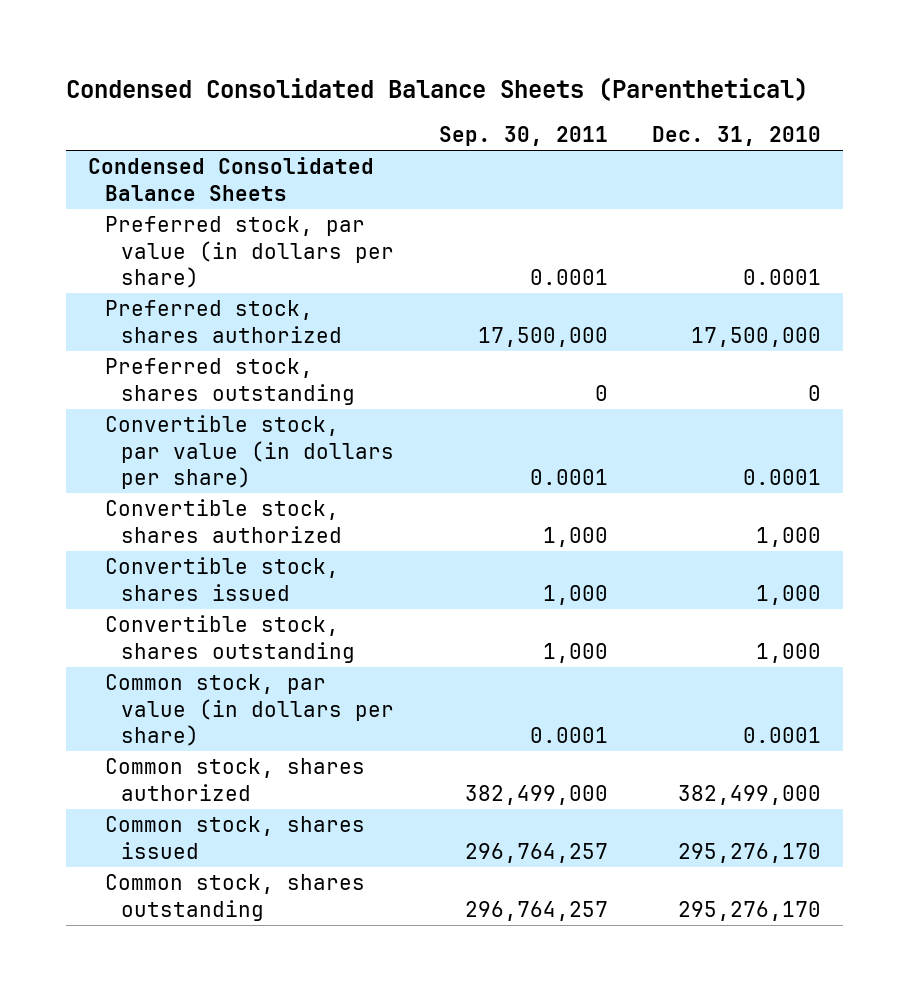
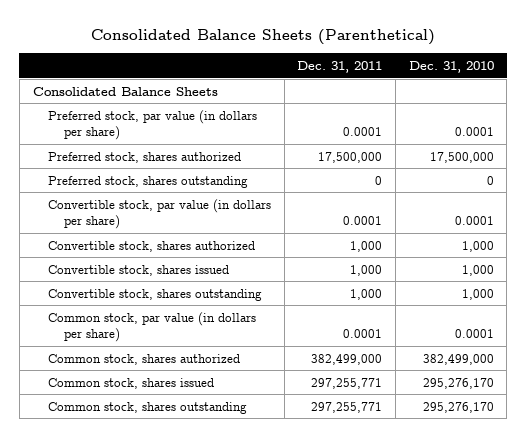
- Condensed Consolidated Balance Sheets (Parenthetical)
+ Consolidated Balance Sheets (Parenthetical)
- | Sep. 30, 2011 | Dec. 31, 2010
+ | Dec. 31, 2011 | Dec. 31, 2010
- Condensed Consolidated Balance Sheets
+ Consolidated Balance Sheets

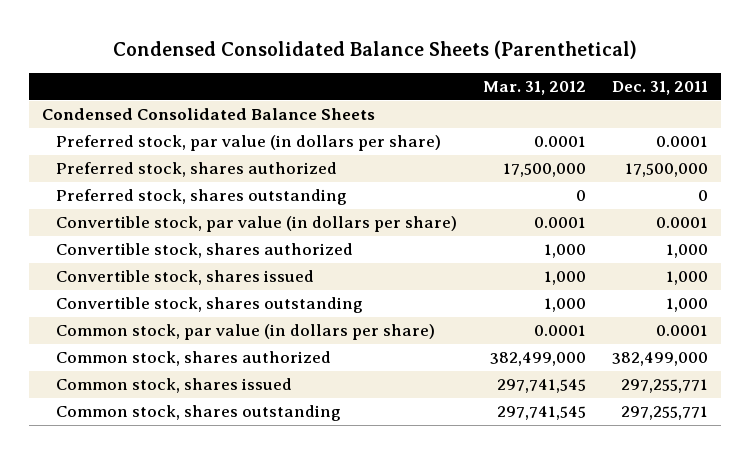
- Consolidated Balance Sheets (Parenthetical)
+ Condensed Consolidated Balance Sheets (Parenthetical)
- | Dec. 31, 2011 | Dec. 31, 2010
+ | Mar. 31, 2012 | Dec. 31, 2011
- Consolidated Balance Sheets
+ Condensed Consolidated Balance Sheets

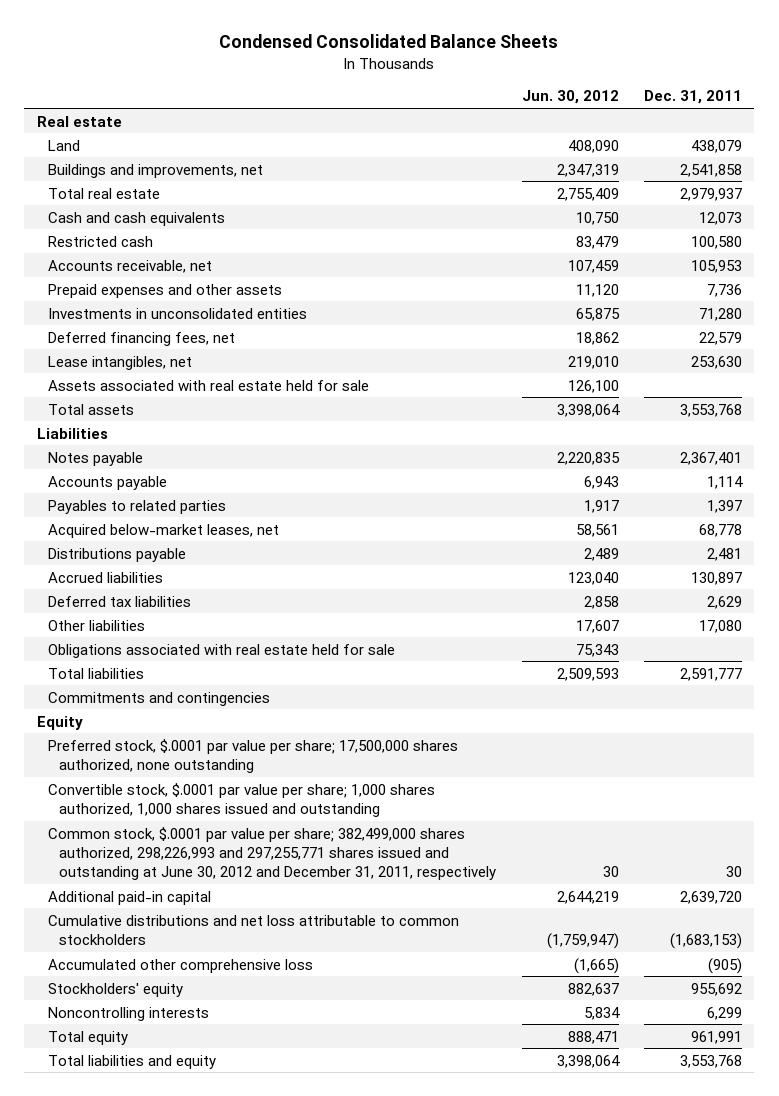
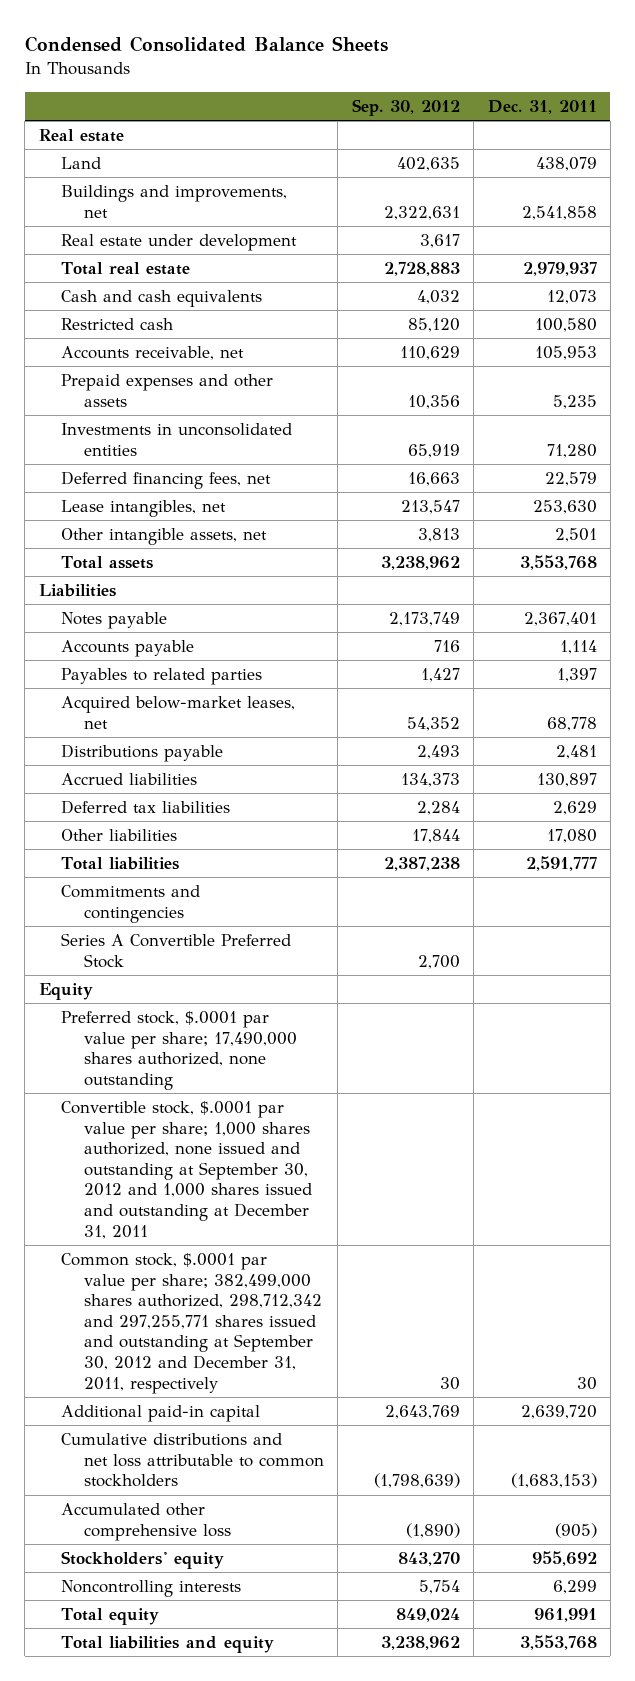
- | Jun. 30, 2012 | Dec. 31, 2011
+ | Sep. 30, 2012 | Dec. 31, 2011
+ Real estate under development | 3,617 |
- Prepaid expenses and other assets | 11,120 | 7,736
+ Prepaid expenses and other assets | 10,356 | 5,235
- Assets associated with real estate held for sale | 126,100 |
+ Other intangible assets, net | 3,813 | 2,501
- Obligations associated with real estate held for sale | 75,343 |
+ Series A Convertible Preferred Stock | 2,700 |
- Preferred stock, $.0001 par value per share; 17,500,000 shares authorized, none outstanding
- Convertible stock, $.0001 par value per share; 1,000 shares authorized, 1,000 shares issued and outstanding
- Common stock, $.0001 par value per share; 382,499,000 shares authorized, 298,226,993 and 297,255,771 shares issued and outstanding at June 30, 2012 and December 31, 2011, respectively | 30 | 30
+ Preferred stock, $.0001 par value per share; 17,490,000 shares authorized, none outstanding
+ Convertible stock, $.0001 par value per share; 1,000 shares authorized, none issued and outstanding at September 30, 2012 and 1,000 shares issued and outstanding at December 31, 2011
+ Common stock, $.0001 par value per share; 382,499,000 shares authorized, 298,712,342 and 297,255,771 shares issued and outstanding at September 30, 2012 and December 31, 2011, respectively | 30 | 30

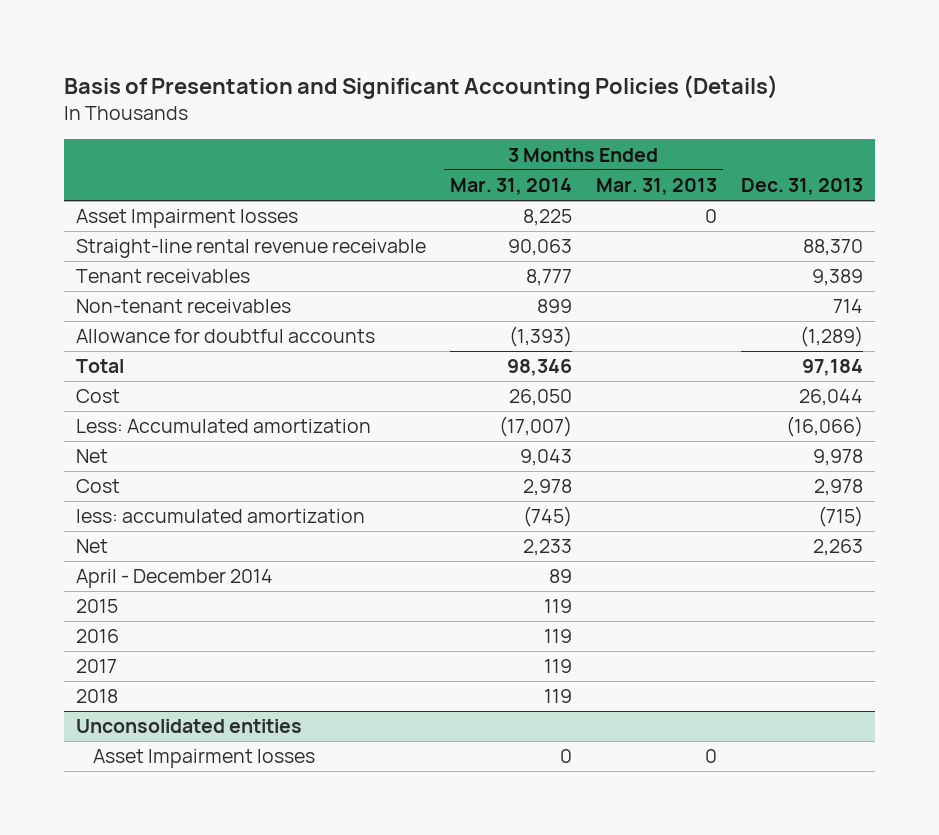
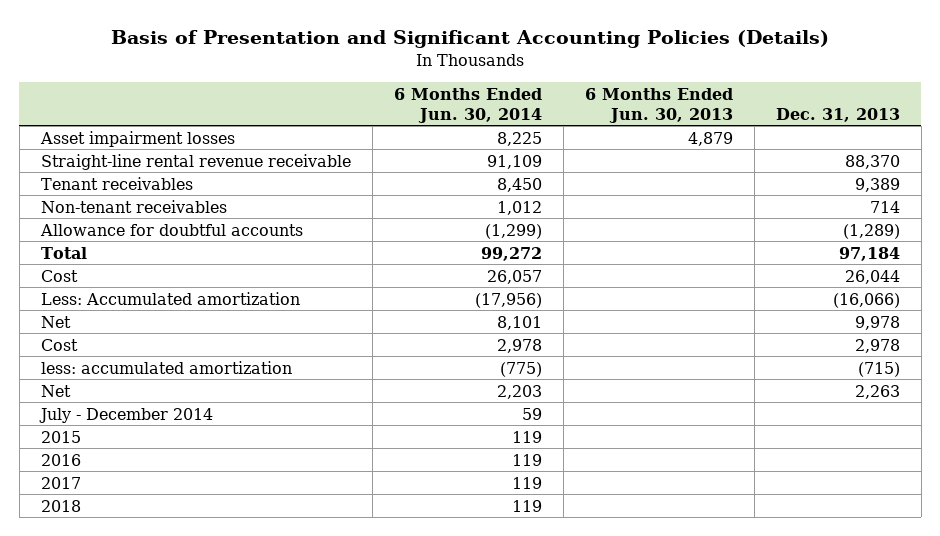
- | 3 Months Ended Mar. 31, 2014 | 3 Months Ended Mar. 31, 2013 | Dec. 31, 2013
+ | 6 Months Ended Jun. 30, 2014 | 6 Months Ended Jun. 30, 2013 | Dec. 31, 2013
- Asset Impairment losses | 8,225 | 0 |
+ Asset impairment losses | 8,225 | 4,879 |
- April - December 2014 | 89 | |
+ July - December 2014 | 59 | |
- Unconsolidated entities
- Asset Impairment losses | 0 | 0 |

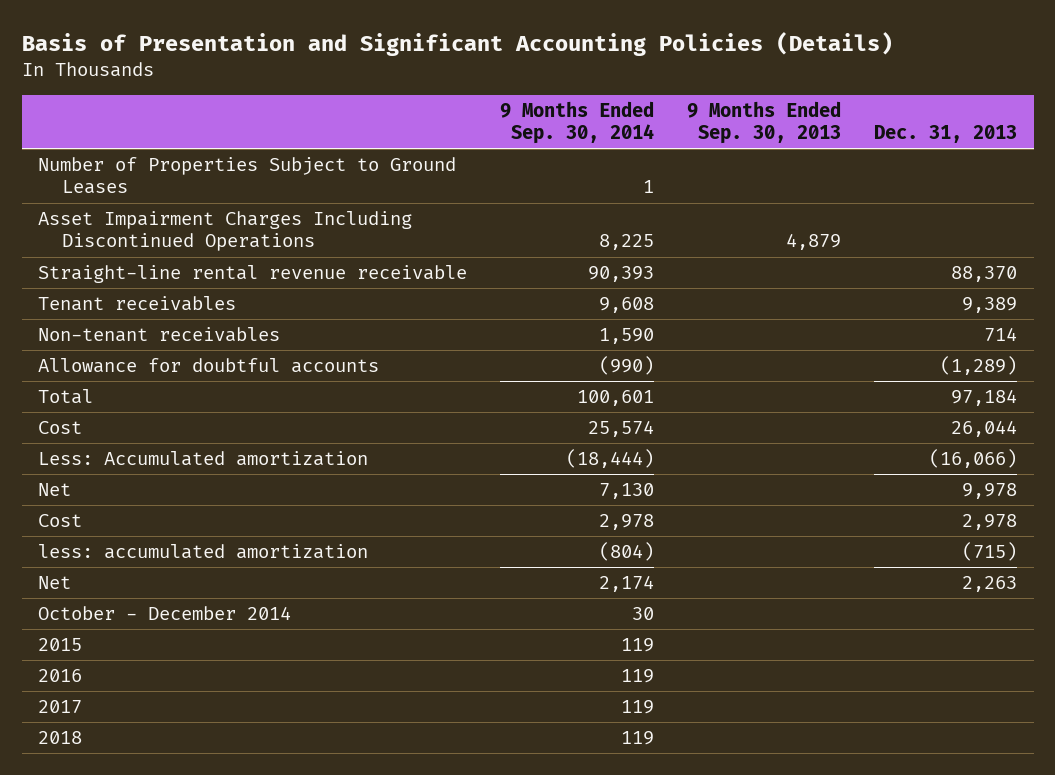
- | 6 Months Ended Jun. 30, 2014 | 6 Months Ended Jun. 30, 2013 | Dec. 31, 2013
+ | 9 Months Ended Sep. 30, 2014 | 9 Months Ended Sep. 30, 2013 | Dec. 31, 2013
- Asset impairment losses | 8,225 | 4,879 |
+ Number of Properties Subject to Ground Leases | 1 | |
+ Asset Impairment Charges Including Discontinued Operations | 8,225 | 4,879 |
- July - December 2014 | 59 | |
+ October - December 2014 | 30 | |

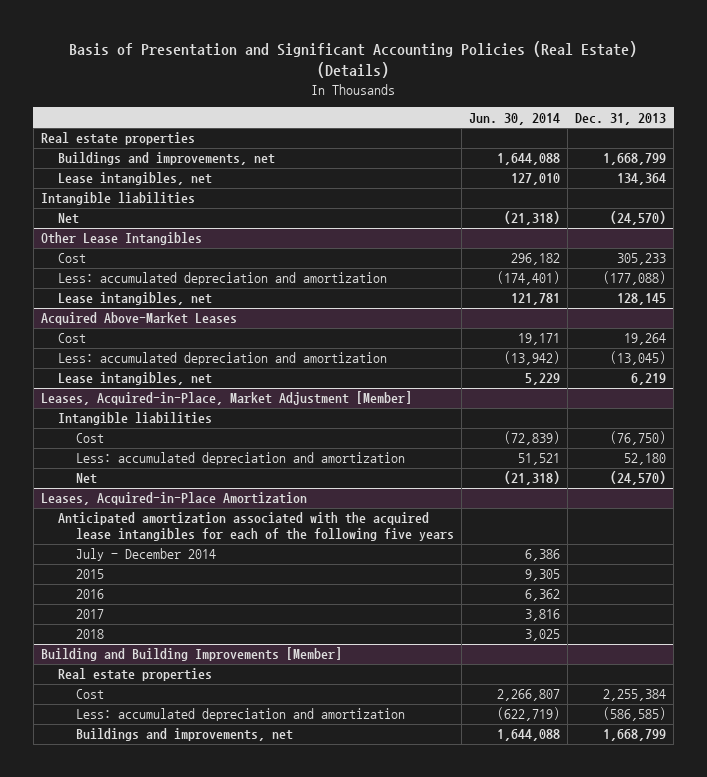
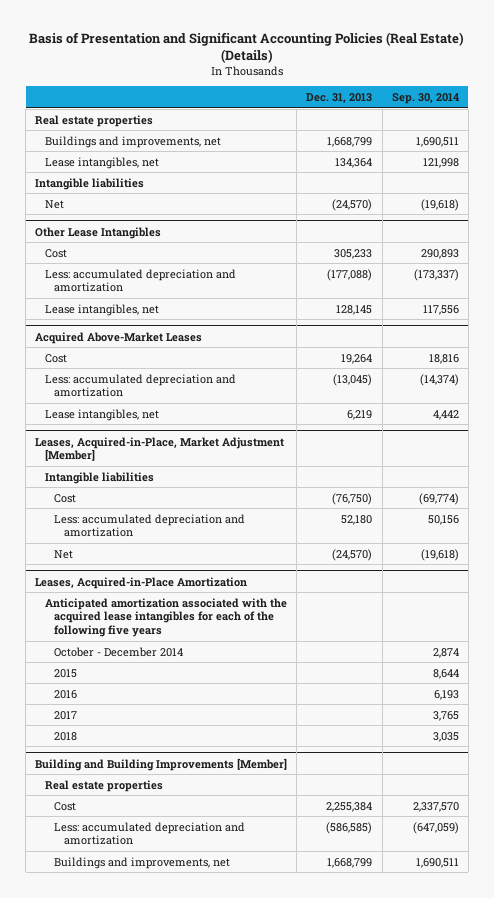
- | Jun. 30, 2014 | Dec. 31, 2013
+ | Dec. 31, 2013 | Sep. 30, 2014
@ Leases, Acquired-in-Place Amortization
- July - December 2014 | 6,386 |
+ October - December 2014 | | 2,874

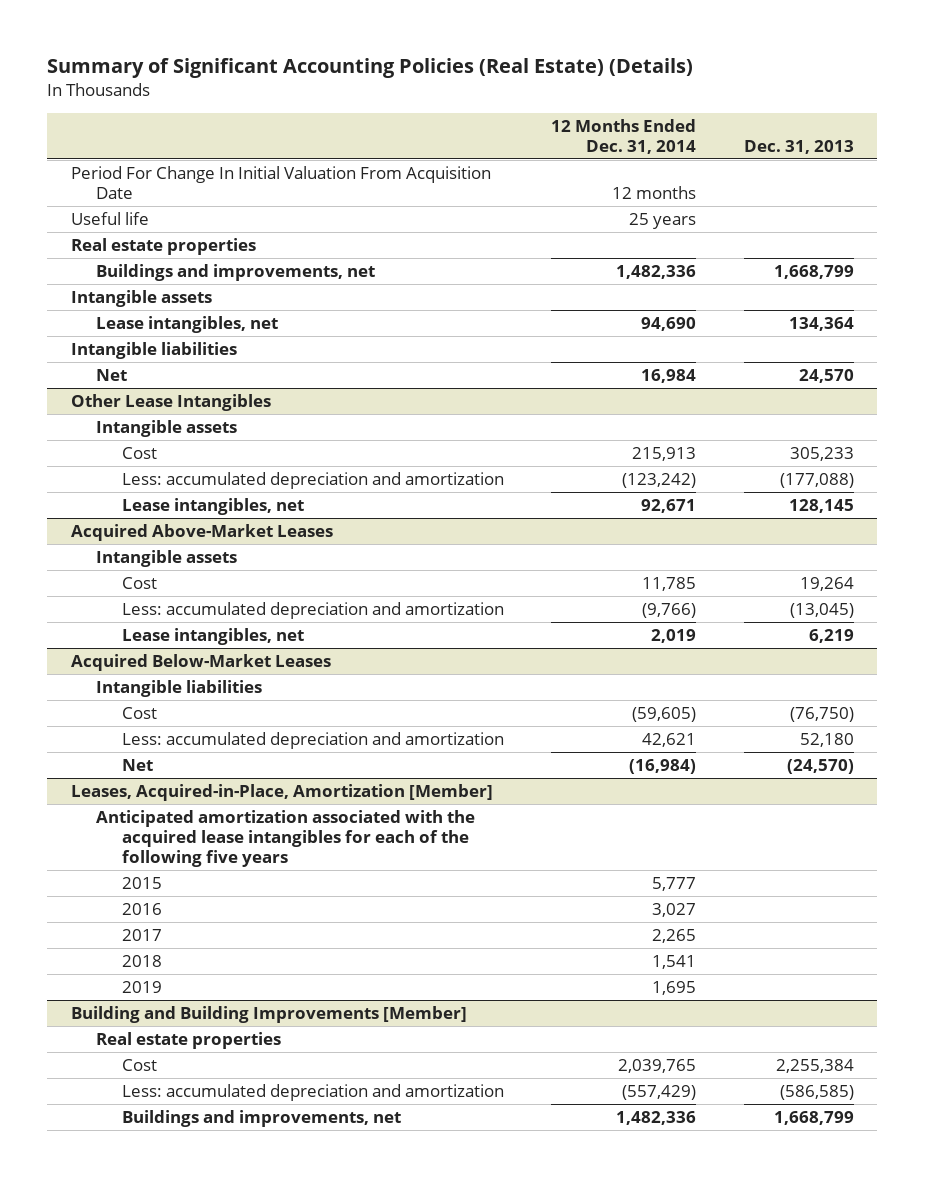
- Basis of Presentation and Significant Accounting Policies (Real Estate) (Details)
+ Summary of Significant Accounting Policies (Real Estate) (Details)
- | Dec. 31, 2013 | Sep. 30, 2014
+ | 12 Months Ended Dec. 31, 2014 | Dec. 31, 2013
+ Period For Change In Initial Valuation From Acquisition Date | 12 months |
+ Useful life | 25 years |
+ Intangible assets
- Net | (24,570) | (19,618)
+ Net | 16,984 | 24,570
@ Other Lease Intangibles
+ Intangible assets
@ Acquired Above-Market Leases
+ Intangible assets
- Leases, Acquired-in-Place, Market Adjustment [Member]
+ Acquired Below-Market Leases
- Leases, Acquired-in-Place Amortization
+ Leases, Acquired-in-Place, Amortization [Member]
- October - December 2014 | | 2,874
+ 2019 | 1,695 |

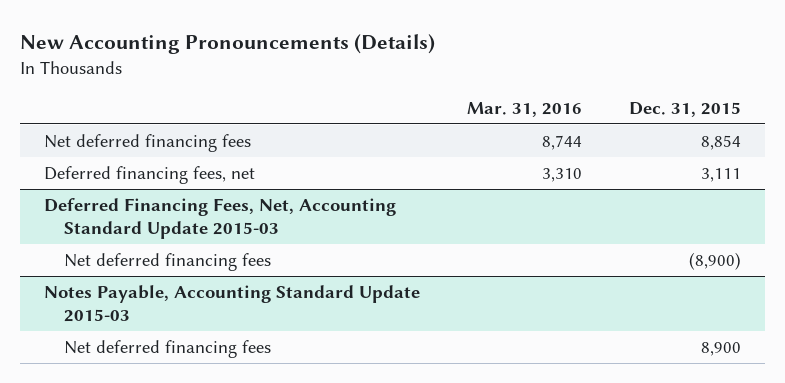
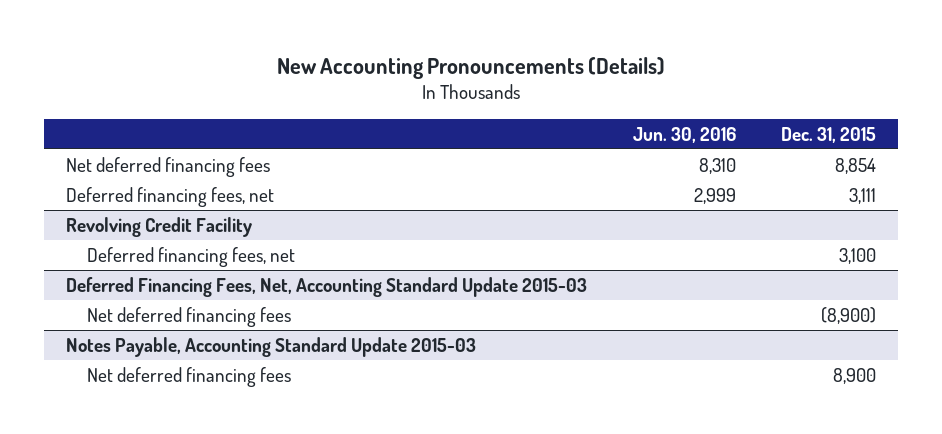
- | Mar. 31, 2016 | Dec. 31, 2015
+ | Jun. 30, 2016 | Dec. 31, 2015
+ Revolving Credit Facility
+ Deferred financing fees, net | | 3,100

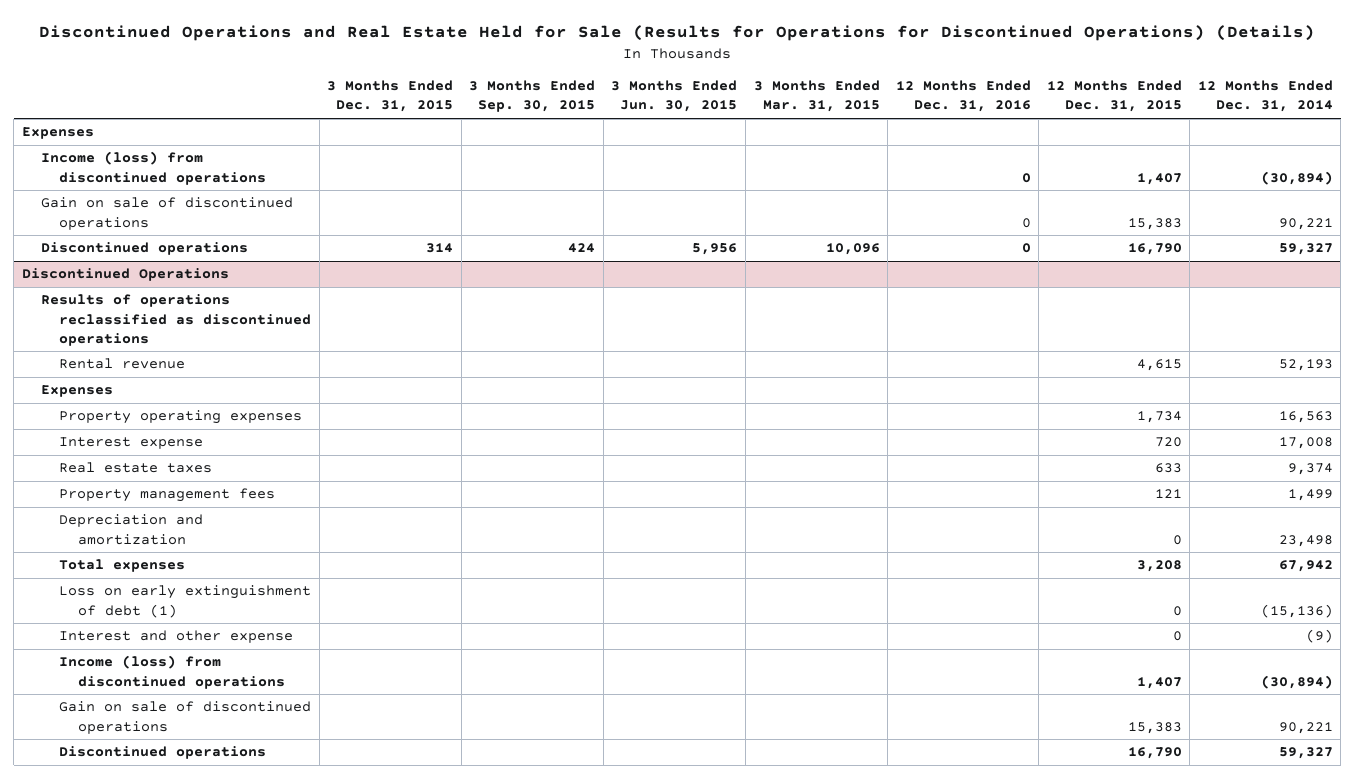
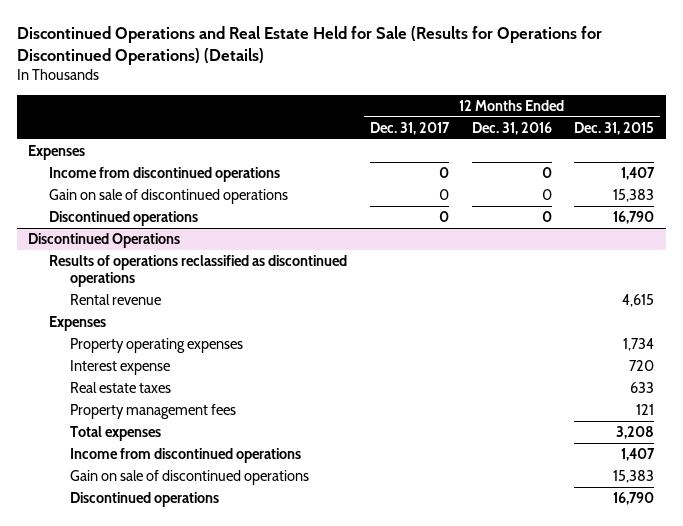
- | 3 Months Ended Dec. 31, 2015 | 3 Months Ended Sep. 30, 2015 | 3 Months Ended Jun. 30, 2015 | 3 Months Ended Mar. 31, 2015 | 12 Months Ended Dec. 31, 2016 | 12 Months Ended Dec. 31, 2015 | 12 Months Ended Dec. 31, 2014
+ | 12 Months Ended Dec. 31, 2017 | 12 Months Ended Dec. 31, 2016 | 12 Months Ended Dec. 31, 2015
- Income (loss) from discontinued operations | | | | | 0 | 1,407 | (30,894)
+ Income from discontinued operations | 0 | 0 | 1,407
@ Discontinued Operations
- Depreciation and amortization | | | | | | 0 | 23,498
- Loss on early extinguishment of debt (1) | | | | | | 0 | (15,136)
- Interest and other expense | | | | | | 0 | (9)
- Income (loss) from discontinued operations | | | | | | 1,407 | (30,894)
+ Income from discontinued operations | | | 1,407

